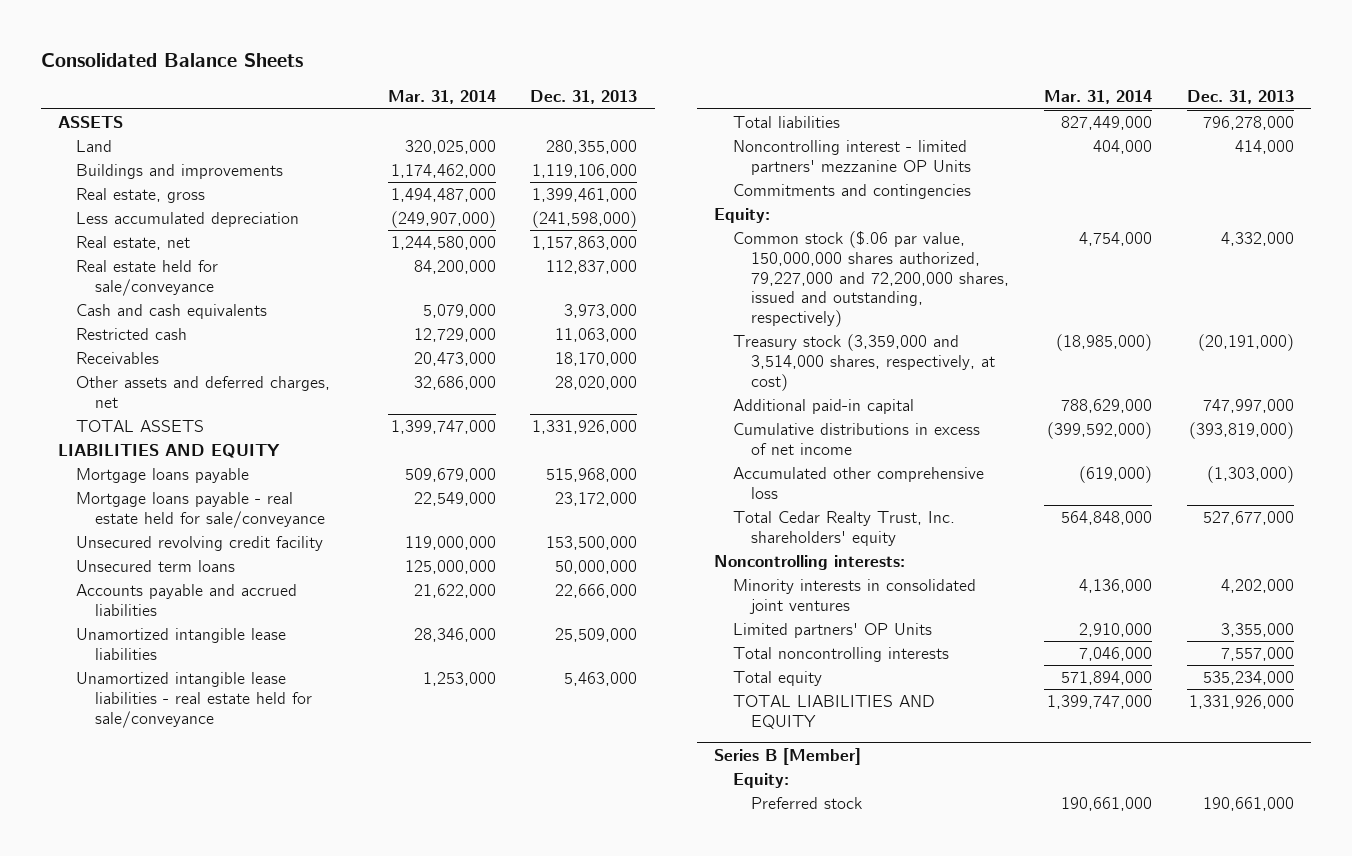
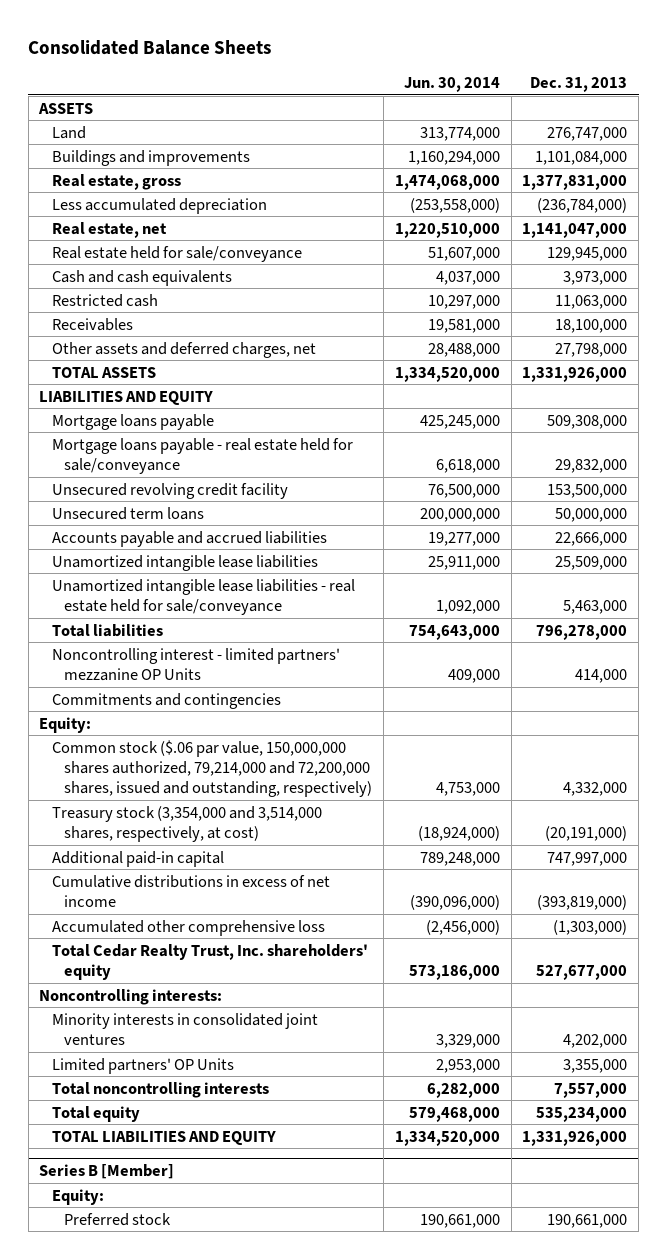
- | Mar. 31, 2014 | Dec. 31, 2013
+ | Jun. 30, 2014 | Dec. 31, 2013
- Land | 320,025,000 | 280,355,000
- Buildings and improvements | 1,174,462,000 | 1,119,106,000
- Real estate, gross | 1,494,487,000 | 1,399,461,000
- Less accumulated depreciation | (249,907,000) | (241,598,000)
- Real estate, net | 1,244,580,000 | 1,157,863,000
- Real estate held for sale/conveyance | 84,200,000 | 112,837,000
+ Land | 313,774,000 | 276,747,000
+ Buildings and improvements | 1,160,294,000 | 1,101,084,000
+ Real estate, gross | 1,474,068,000 | 1,377,831,000
+ Less accumulated depreciation | (253,558,000) | (236,784,000)
+ Real estate, net | 1,220,510,000 | 1,141,047,000
+ Real estate held for sale/conveyance | 51,607,000 | 129,945,000
- Receivables | 20,473,000 | 18,170,000
- Other assets and deferred charges, net | 32,686,000 | 28,020,000
+ Receivables | 19,581,000 | 18,100,000
+ Other assets and deferred charges, net | 28,488,000 | 27,798,000
- Mortgage loans payable | 509,679,000 | 515,968,000
- Mortgage loans payable - real estate held for sale/conveyance | 22,549,000 | 23,172,000
+ Mortgage loans payable | 425,245,000 | 509,308,000
+ Mortgage loans payable - real estate held for sale/conveyance | 6,618,000 | 29,832,000
- Common stock ($.06 par value, 150,000,000 shares authorized, 79,227,000 and 72,200,000 shares, issued and outstanding, respectively) | 4,754,000 | 4,332,000
- Treasury stock (3,359,000 and 3,514,000 shares, respectively, at cost) | (18,985,000) | (20,191,000)
+ Common stock ($.06 par value, 150,000,000 shares authorized, 79,214,000 and 72,200,000 shares, issued and outstanding, respectively) | 4,753,000 | 4,332,000
+ Treasury stock (3,354,000 and 3,514,000 shares, respectively, at cost) | (18,924,000) | (20,191,000)

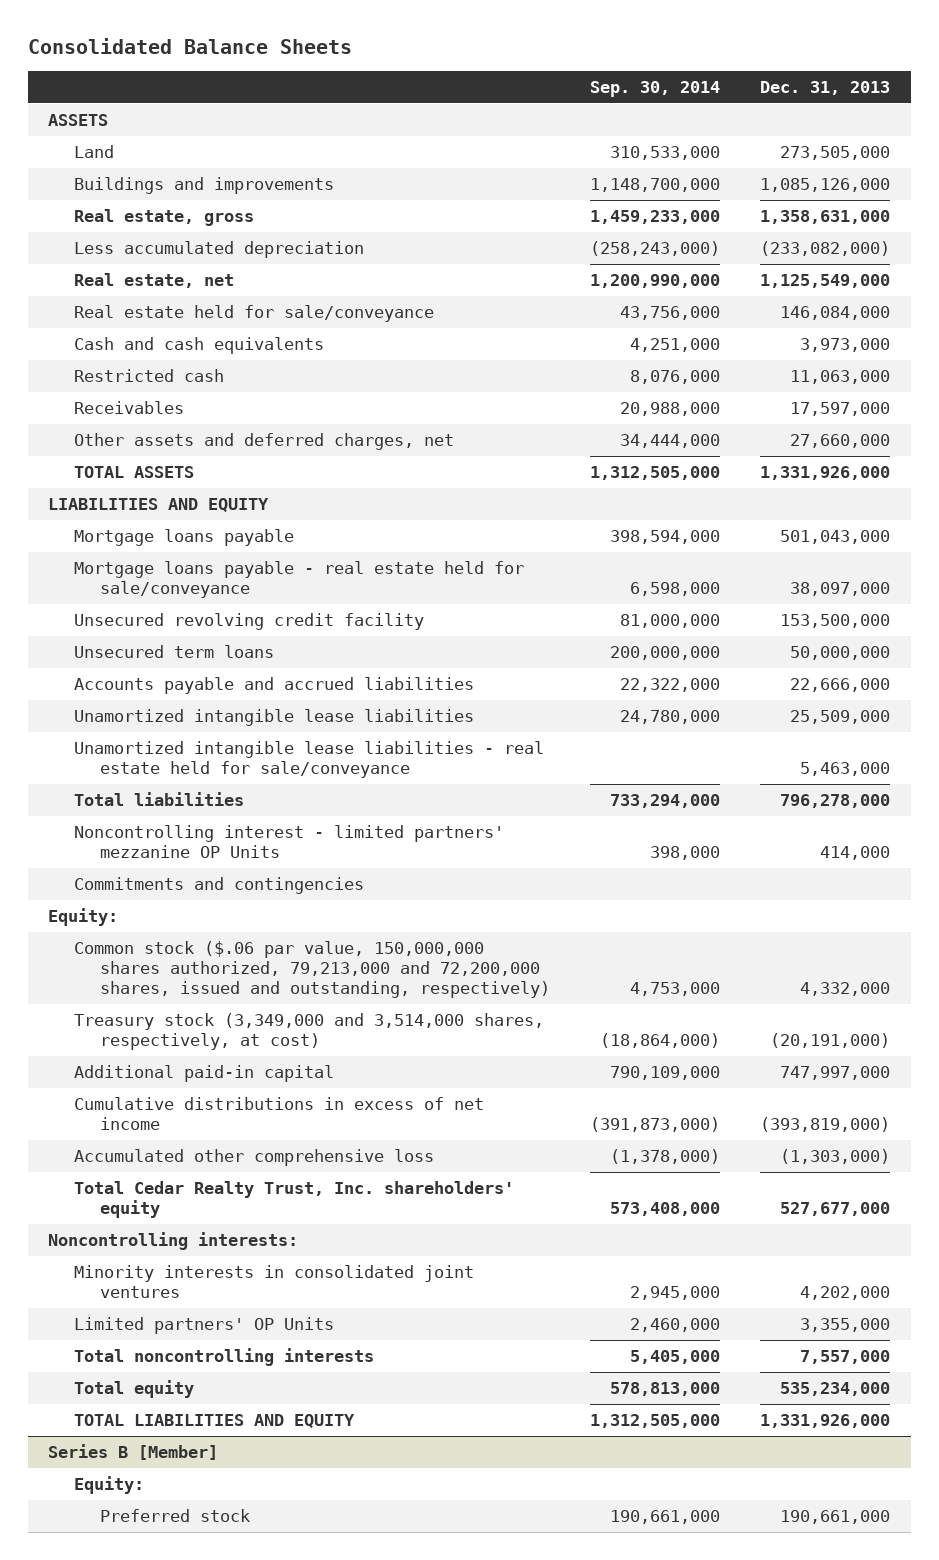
- | Jun. 30, 2014 | Dec. 31, 2013
+ | Sep. 30, 2014 | Dec. 31, 2013
- Land | 313,774,000 | 276,747,000
- Buildings and improvements | 1,160,294,000 | 1,101,084,000
- Real estate, gross | 1,474,068,000 | 1,377,831,000
- Less accumulated depreciation | (253,558,000) | (236,784,000)
- Real estate, net | 1,220,510,000 | 1,141,047,000
- Real estate held for sale/conveyance | 51,607,000 | 129,945,000
+ Land | 310,533,000 | 273,505,000
+ Buildings and improvements | 1,148,700,000 | 1,085,126,000
+ Real estate, gross | 1,459,233,000 | 1,358,631,000
+ Less accumulated depreciation | (258,243,000) | (233,082,000)
+ Real estate, net | 1,200,990,000 | 1,125,549,000
+ Real estate held for sale/conveyance | 43,756,000 | 146,084,000
- Receivables | 19,581,000 | 18,100,000
- Other assets and deferred charges, net | 28,488,000 | 27,798,000
+ Receivables | 20,988,000 | 17,597,000
+ Other assets and deferred charges, net | 34,444,000 | 27,660,000
- Mortgage loans payable | 425,245,000 | 509,308,000
- Mortgage loans payable - real estate held for sale/conveyance | 6,618,000 | 29,832,000
+ Mortgage loans payable | 398,594,000 | 501,043,000
+ Mortgage loans payable - real estate held for sale/conveyance | 6,598,000 | 38,097,000
- Common stock ($.06 par value, 150,000,000 shares authorized, 79,214,000 and 72,200,000 shares, issued and outstanding, respectively) | 4,753,000 | 4,332,000
- Treasury stock (3,354,000 and 3,514,000 shares, respectively, at cost) | (18,924,000) | (20,191,000)
+ Common stock ($.06 par value, 150,000,000 shares authorized, 79,213,000 and 72,200,000 shares, issued and outstanding, respectively) | 4,753,000 | 4,332,000
+ Treasury stock (3,349,000 and 3,514,000 shares, respectively, at cost) | (18,864,000) | (20,191,000)

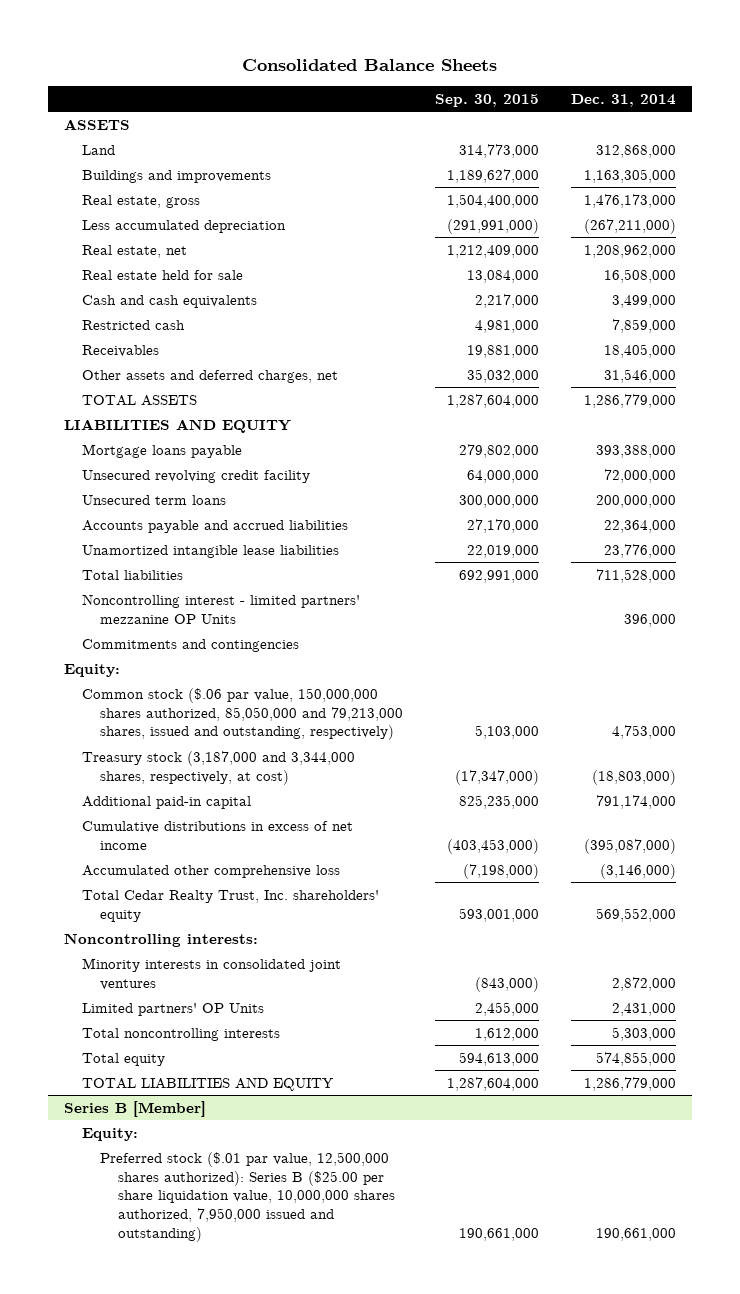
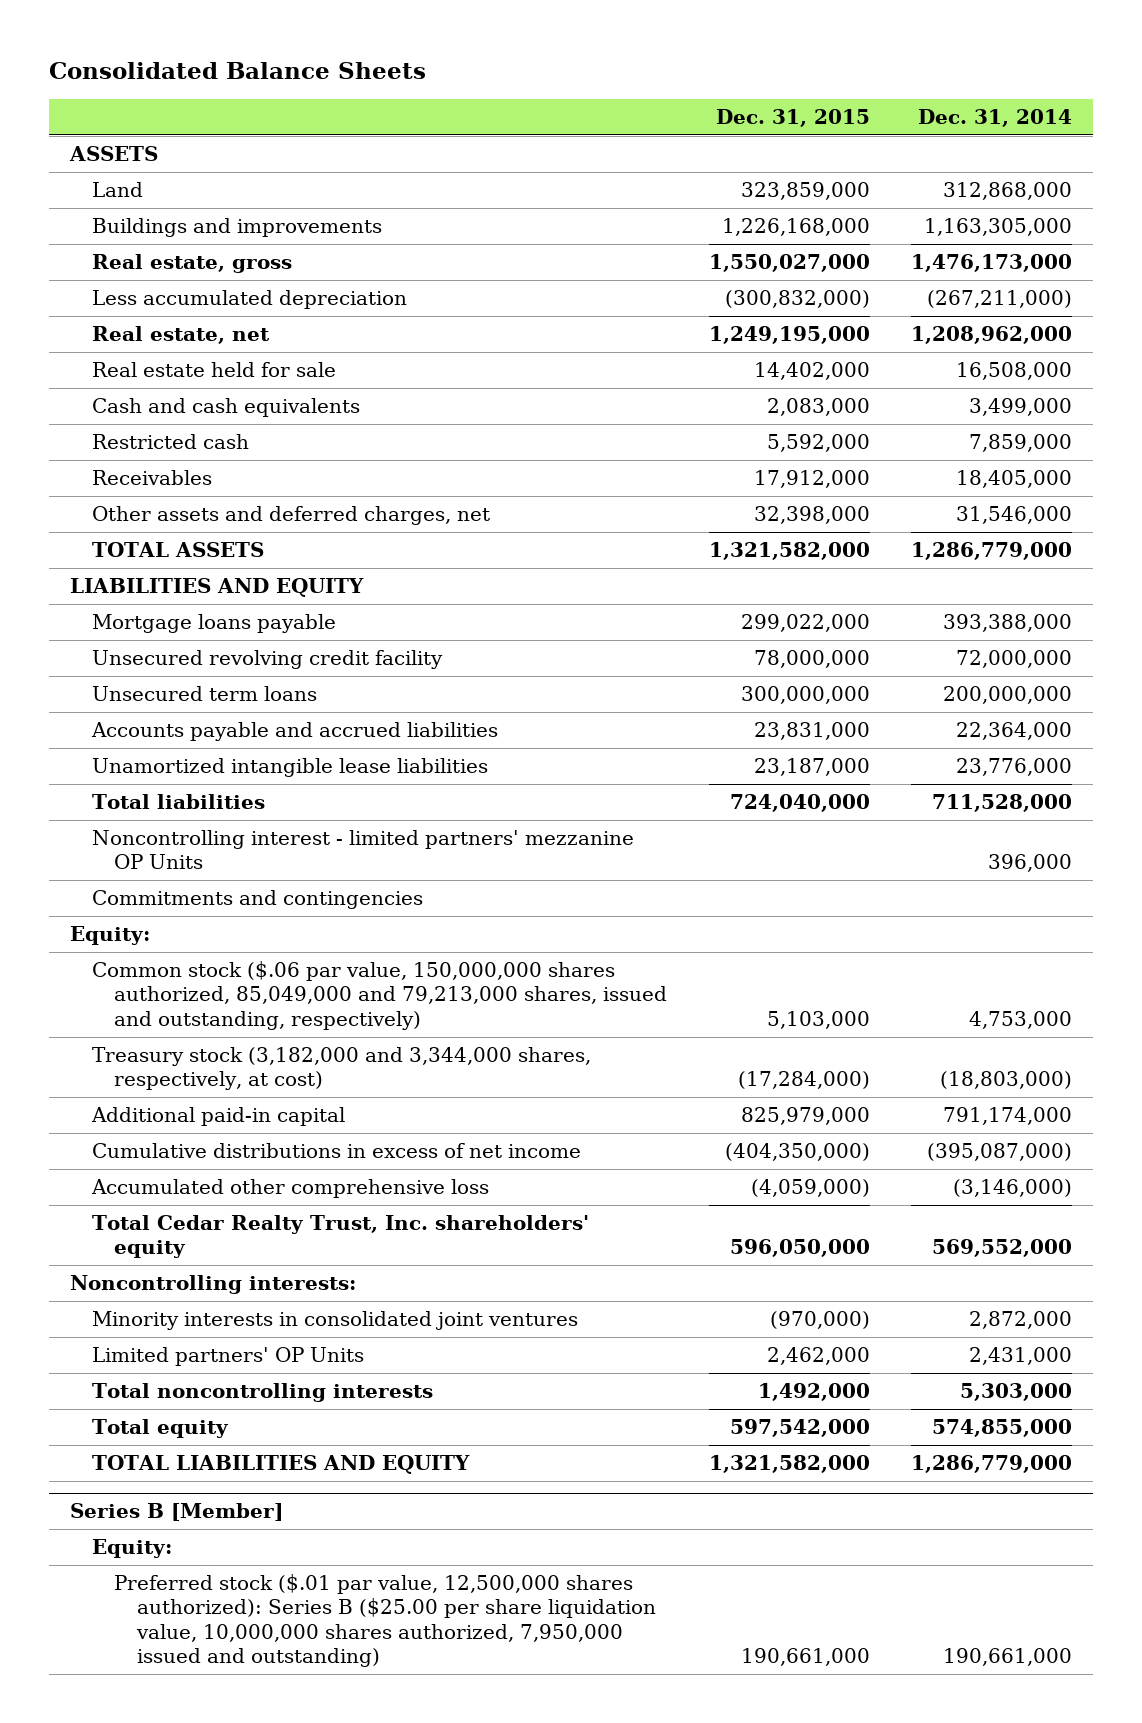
- | Sep. 30, 2015 | Dec. 31, 2014
+ | Dec. 31, 2015 | Dec. 31, 2014
- Common stock ($.06 par value, 150,000,000 shares authorized, 85,050,000 and 79,213,000 shares, issued and outstanding, respectively) | 5,103,000 | 4,753,000
- Treasury stock (3,187,000 and 3,344,000 shares, respectively, at cost) | (17,347,000) | (18,803,000)
+ Common stock ($.06 par value, 150,000,000 shares authorized, 85,049,000 and 79,213,000 shares, issued and outstanding, respectively) | 5,103,000 | 4,753,000
+ Treasury stock (3,182,000 and 3,344,000 shares, respectively, at cost) | (17,284,000) | (18,803,000)

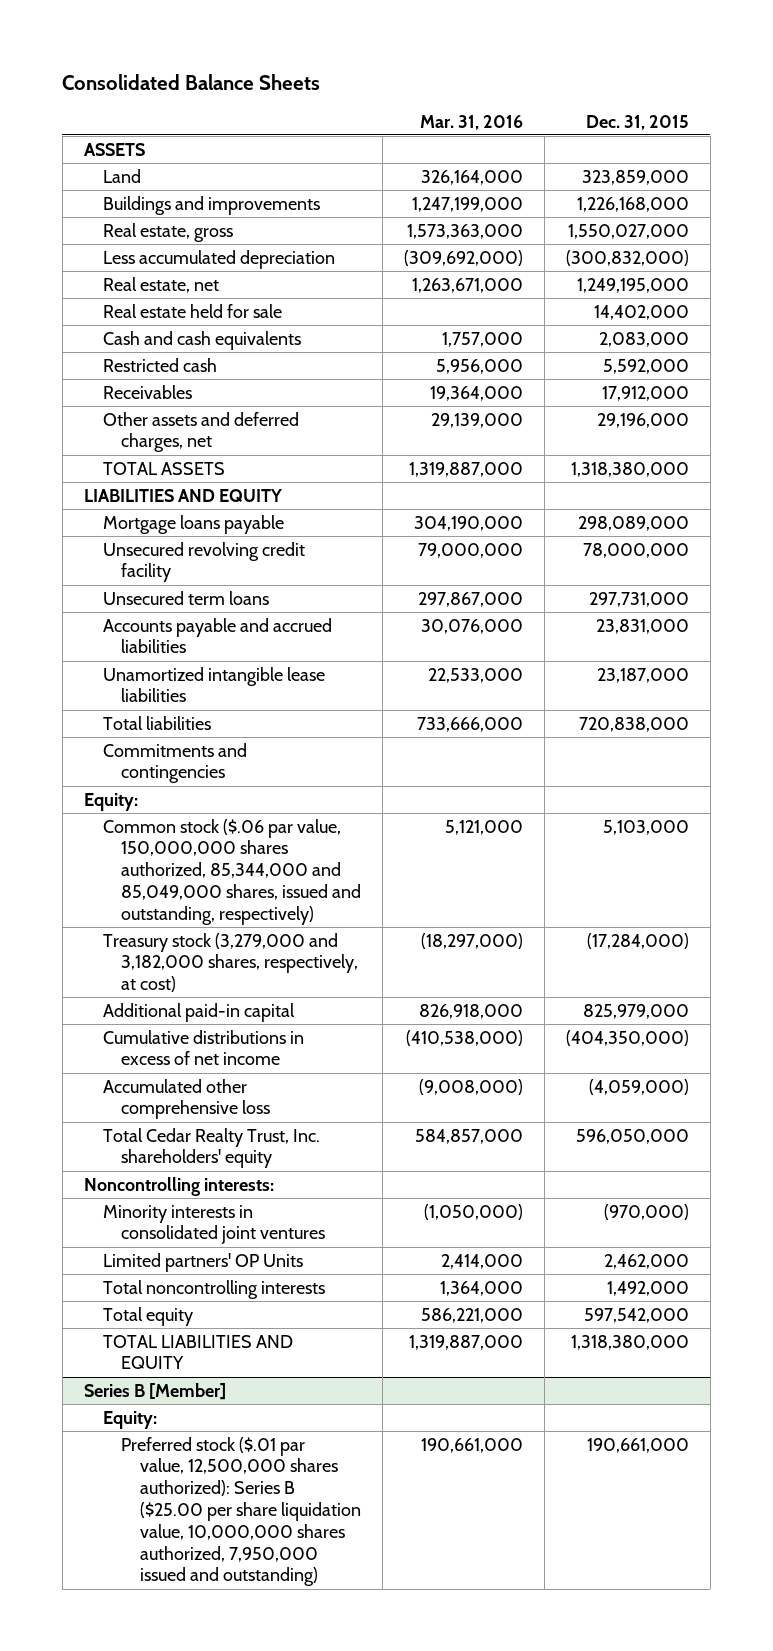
- | Dec. 31, 2015 | Dec. 31, 2014
+ | Mar. 31, 2016 | Dec. 31, 2015
- Other assets and deferred charges, net | 32,398,000 | 31,546,000
- TOTAL ASSETS | 1,321,582,000 | 1,286,779,000
+ Other assets and deferred charges, net | 29,139,000 | 29,196,000
+ TOTAL ASSETS | 1,319,887,000 | 1,318,380,000
- Mortgage loans payable | 299,022,000 | 393,388,000
+ Mortgage loans payable | 304,190,000 | 298,089,000
- Unsecured term loans | 300,000,000 | 200,000,000
+ Unsecured term loans | 297,867,000 | 297,731,000
- Total liabilities | 724,040,000 | 711,528,000
- Noncontrolling interest - limited partners' mezzanine OP Units | | 396,000
+ Total liabilities | 733,666,000 | 720,838,000
- Common stock ($.06 par value, 150,000,000 shares authorized, 85,049,000 and 79,213,000 shares, issued and outstanding, respectively) | 5,103,000 | 4,753,000
- Treasury stock (3,182,000 and 3,344,000 shares, respectively, at cost) | (17,284,000) | (18,803,000)
+ Common stock ($.06 par value, 150,000,000 shares authorized, 85,344,000 and 85,049,000 shares, issued and outstanding, respectively) | 5,121,000 | 5,103,000
+ Treasury stock (3,279,000 and 3,182,000 shares, respectively, at cost) | (18,297,000) | (17,284,000)
- TOTAL LIABILITIES AND EQUITY | 1,321,582,000 | 1,286,779,000
+ TOTAL LIABILITIES AND EQUITY | 1,319,887,000 | 1,318,380,000

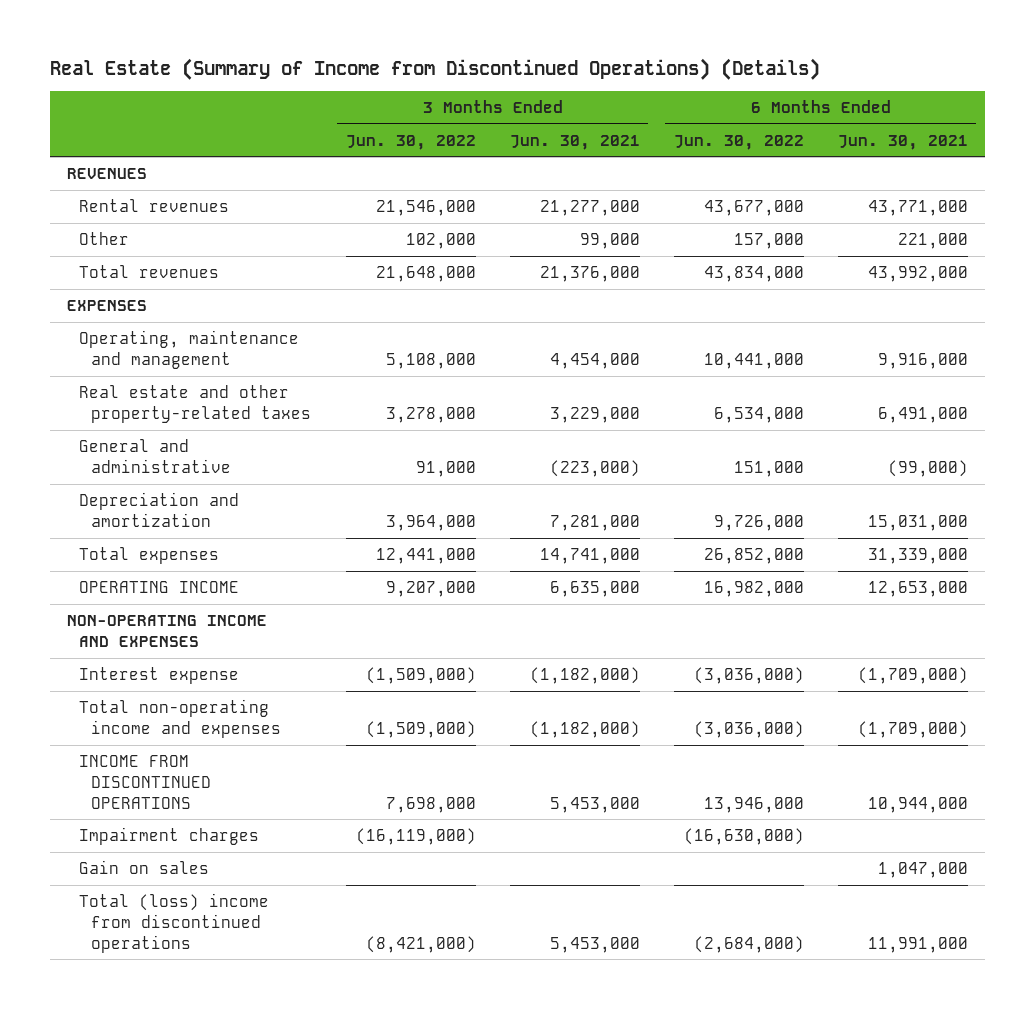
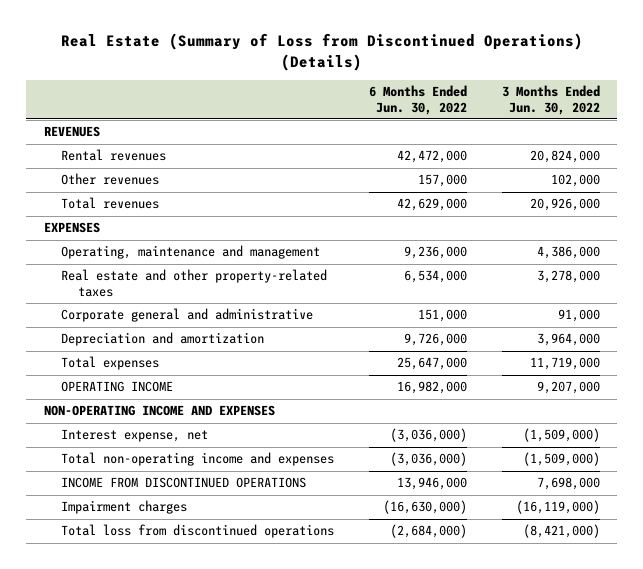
- Real Estate (Summary of Income from Discontinued Operations) (Details)
+ Real Estate (Summary of Loss from Discontinued Operations) (Details)
- | 3 Months Ended Jun. 30, 2022 | 3 Months Ended Jun. 30, 2021 | 6 Months Ended Jun. 30, 2022 | 6 Months Ended Jun. 30, 2021
+ | 6 Months Ended Jun. 30, 2022 | 3 Months Ended Jun. 30, 2022
- Rental revenues | 21,546,000 | 21,277,000 | 43,677,000 | 43,771,000
- Other | 102,000 | 99,000 | 157,000 | 221,000
- Total revenues | 21,648,000 | 21,376,000 | 43,834,000 | 43,992,000
+ Rental revenues | 42,472,000 | 20,824,000
+ Other revenues | 157,000 | 102,000
+ Total revenues | 42,629,000 | 20,926,000
- Operating, maintenance and management | 5,108,000 | 4,454,000 | 10,441,000 | 9,916,000
+ Operating, maintenance and management | 9,236,000 | 4,386,000
- General and administrative | 91,000 | (223,000) | 151,000 | (99,000)
+ Corporate general and administrative | 151,000 | 91,000
- Total expenses | 12,441,000 | 14,741,000 | 26,852,000 | 31,339,000
+ Total expenses | 25,647,000 | 11,719,000
- Interest expense | (1,509,000) | (1,182,000) | (3,036,000) | (1,709,000)
+ Interest expense, net | (3,036,000) | (1,509,000)
- Gain on sales | | | | 1,047,000
- Total (loss) income from discontinued operations | (8,421,000) | 5,453,000 | (2,684,000) | 11,991,000
+ Total loss from discontinued operations | (2,684,000) | (8,421,000)

